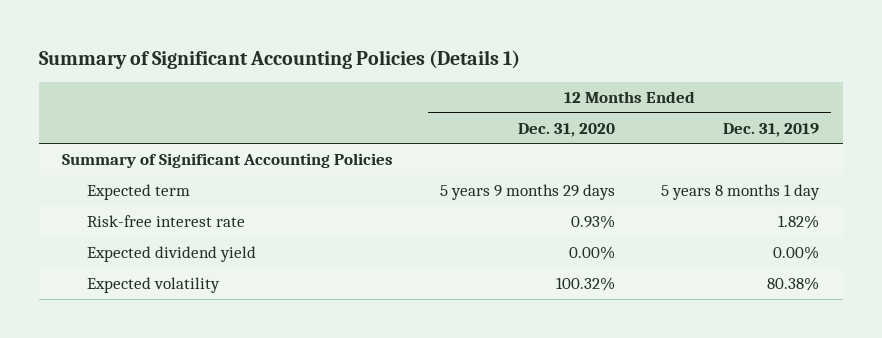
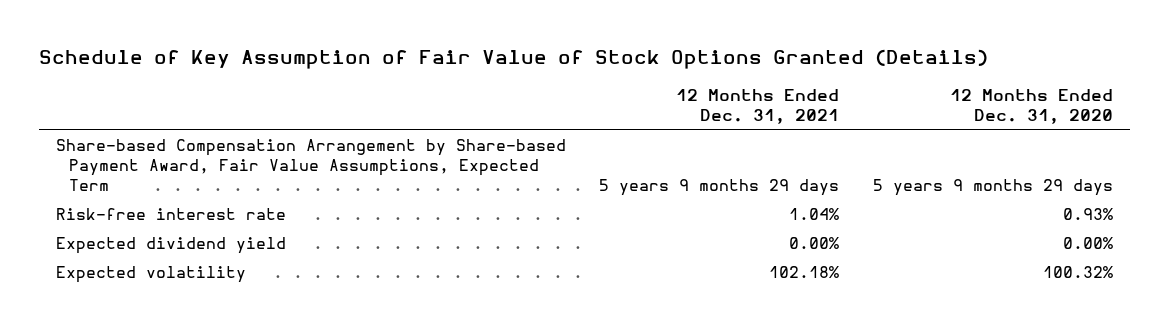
- Summary of Significant Accounting Policies (Details 1)
+ Schedule of Key Assumption of Fair Value of Stock Options Granted (Details)
- | 12 Months Ended Dec. 31, 2020 | 12 Months Ended Dec. 31, 2019
+ | 12 Months Ended Dec. 31, 2021 | 12 Months Ended Dec. 31, 2020
- Summary of Significant Accounting Policies
- Expected term | 5 years 9 months 29 days | 5 years 8 months 1 day
+ Share-based Compensation Arrangement by Share-based Payment Award, Fair Value Assumptions, Expected Term | 5 years 9 months 29 days | 5 years 9 months 29 days

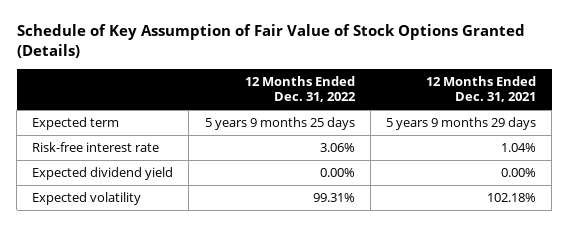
- | 12 Months Ended Dec. 31, 2021 | 12 Months Ended Dec. 31, 2020
+ | 12 Months Ended Dec. 31, 2022 | 12 Months Ended Dec. 31, 2021
- Share-based Compensation Arrangement by Share-based Payment Award, Fair Value Assumptions, Expected Term | 5 years 9 months 29 days | 5 years 9 months 29 days
+ Expected term | 5 years 9 months 25 days | 5 years 9 months 29 days

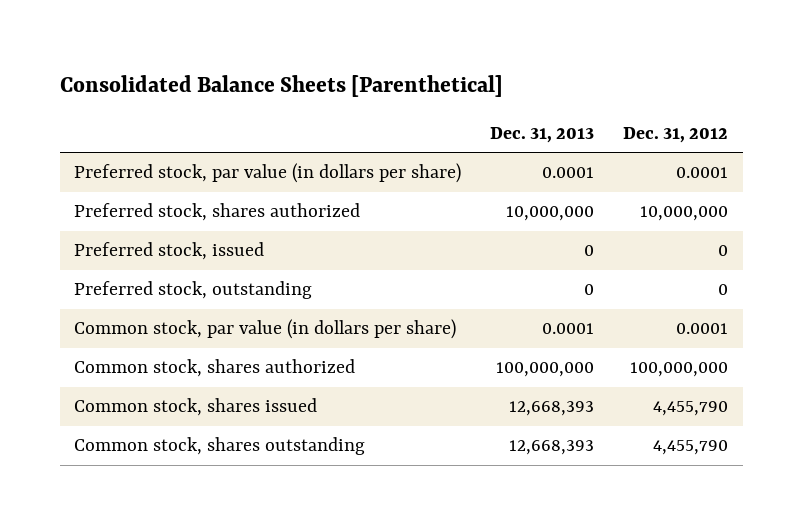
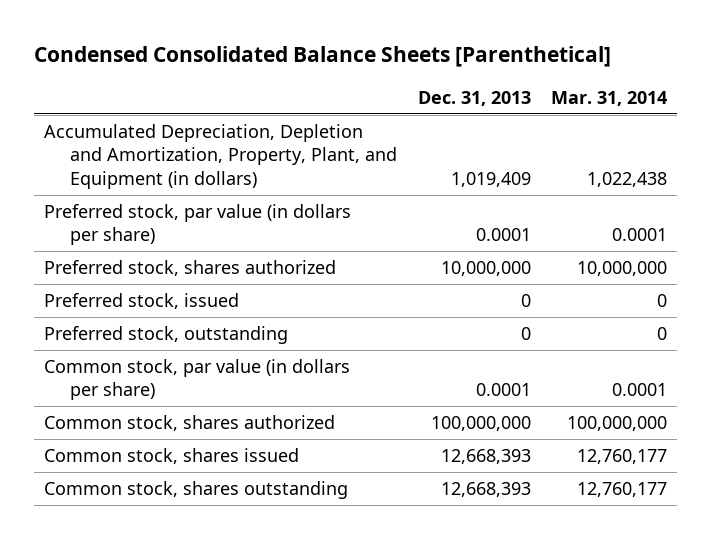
- Consolidated Balance Sheets [Parenthetical]
+ Condensed Consolidated Balance Sheets [Parenthetical]
- | Dec. 31, 2013 | Dec. 31, 2012
+ | Dec. 31, 2013 | Mar. 31, 2014
+ Accumulated Depreciation, Depletion and Amortization, Property, Plant, and Equipment (in dollars) | 1,019,409 | 1,022,438

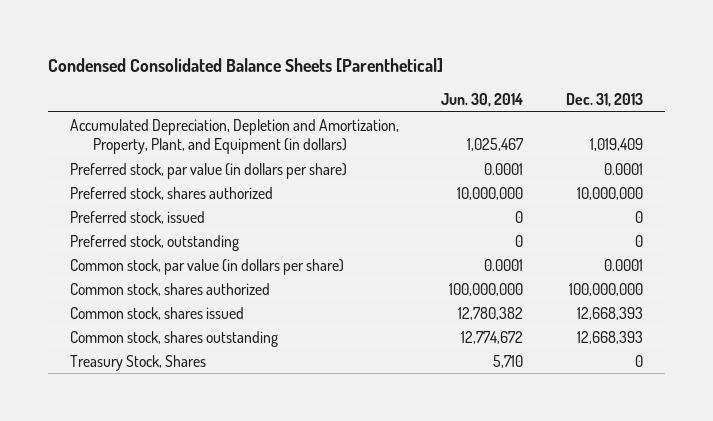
- | Dec. 31, 2013 | Mar. 31, 2014
+ | Jun. 30, 2014 | Dec. 31, 2013
+ Treasury Stock, Shares | 5,710 | 0

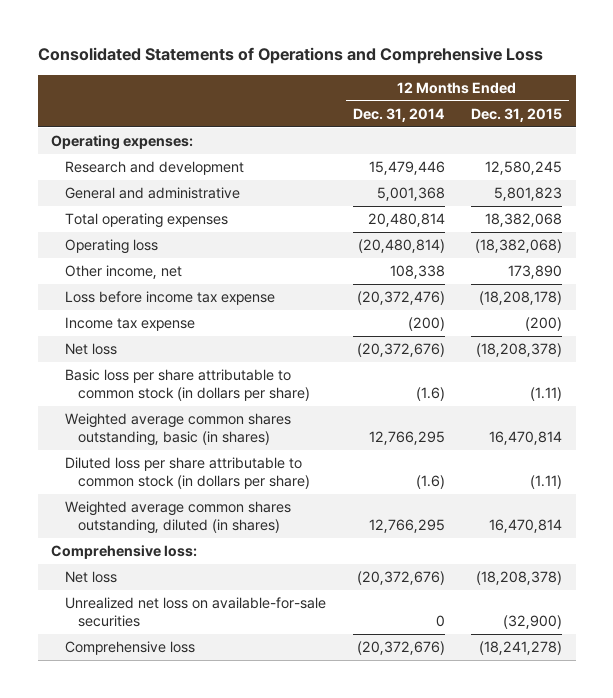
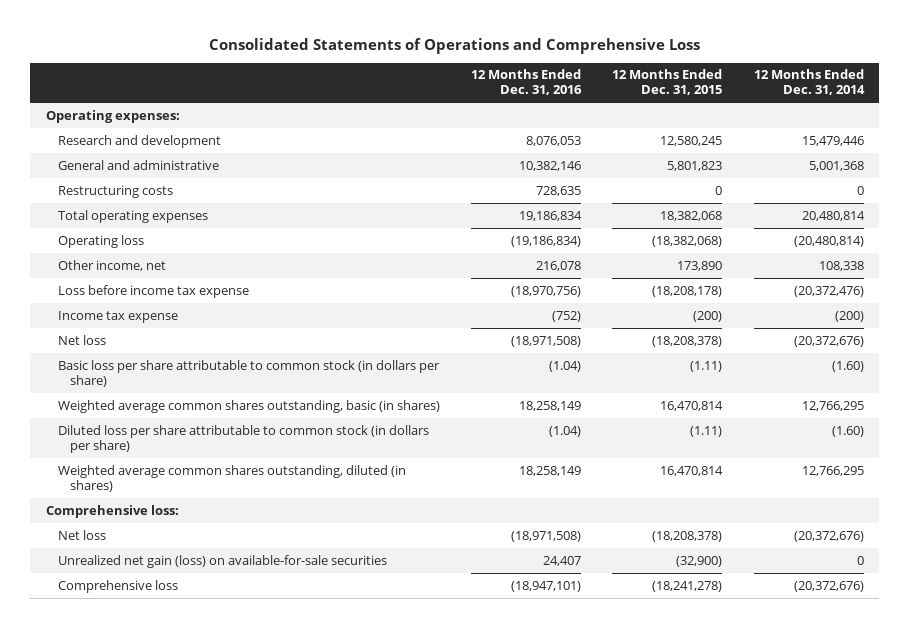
- | 12 Months Ended Dec. 31, 2014 | 12 Months Ended Dec. 31, 2015
+ | 12 Months Ended Dec. 31, 2016 | 12 Months Ended Dec. 31, 2015 | 12 Months Ended Dec. 31, 2014
+ Restructuring costs | 728,635 | 0 | 0
- Basic loss per share attributable to common stock (in dollars per share) | (1.6) | (1.11)
+ Basic loss per share attributable to common stock (in dollars per share) | (1.04) | (1.11) | (1.60)
- Diluted loss per share attributable to common stock (in dollars per share) | (1.6) | (1.11)
+ Diluted loss per share attributable to common stock (in dollars per share) | (1.04) | (1.11) | (1.60)
- Unrealized net loss on available-for-sale securities | 0 | (32,900)
+ Unrealized net gain (loss) on available-for-sale securities | 24,407 | (32,900) | 0

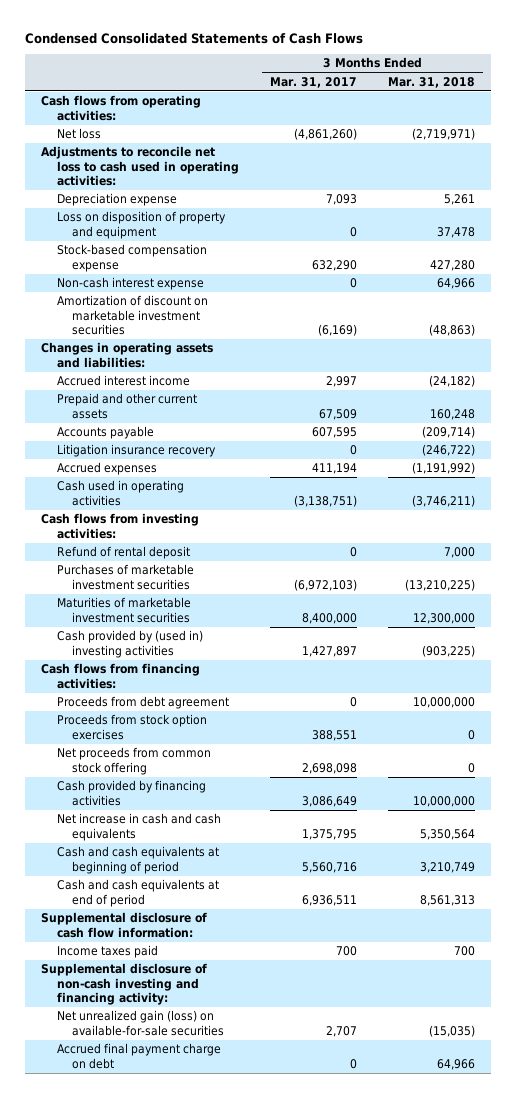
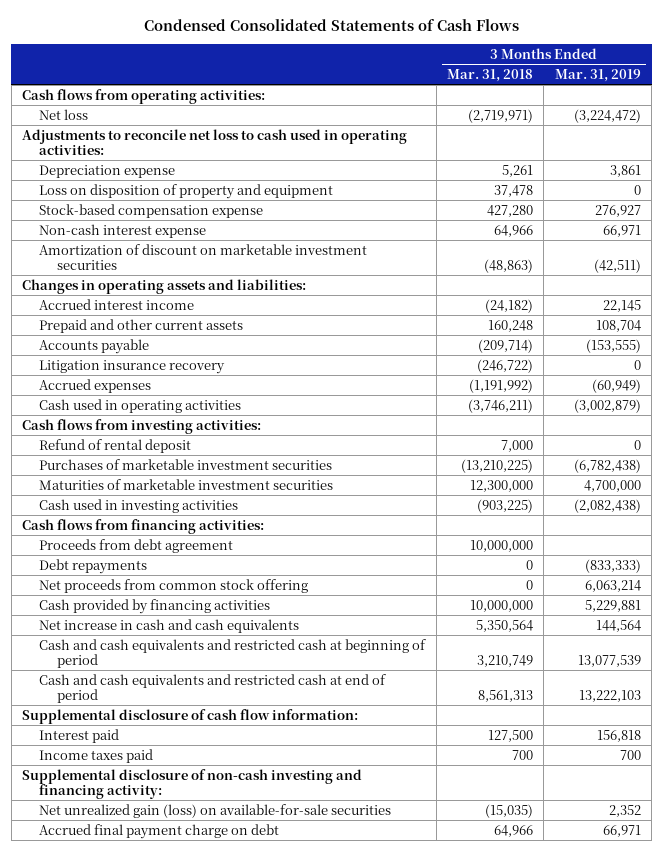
- | 3 Months Ended Mar. 31, 2017 | 3 Months Ended Mar. 31, 2018
+ | 3 Months Ended Mar. 31, 2018 | 3 Months Ended Mar. 31, 2019
- Cash provided by (used in) investing activities | 1,427,897 | (903,225)
+ Cash used in investing activities | (903,225) | (2,082,438)
- Proceeds from stock option exercises | 388,551 | 0
+ Debt repayments | 0 | (833,333)
- Cash and cash equivalents at beginning of period | 5,560,716 | 3,210,749
- Cash and cash equivalents at end of period | 6,936,511 | 8,561,313
+ Cash and cash equivalents and restricted cash at beginning of period | 3,210,749 | 13,077,539
+ Cash and cash equivalents and restricted cash at end of period | 8,561,313 | 13,222,103
+ Interest paid | 127,500 | 156,818

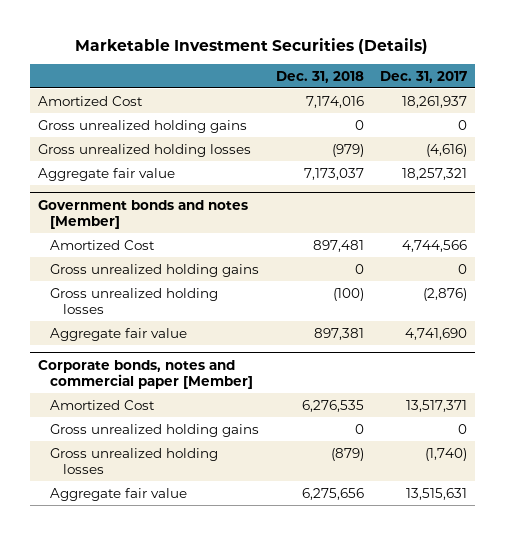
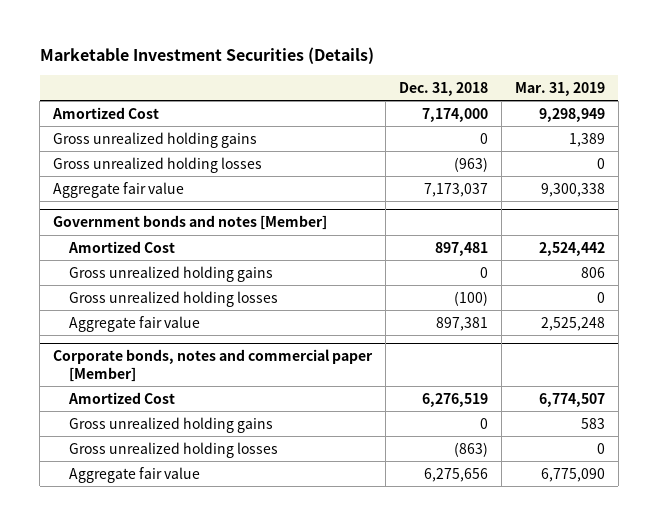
- | Dec. 31, 2018 | Dec. 31, 2017
+ | Dec. 31, 2018 | Mar. 31, 2019
- Amortized Cost | 7,174,016 | 18,261,937
+ Amortized Cost | 7,174,000 | 9,298,949
- Gross unrealized holding losses | (979) | (4,616)
+ Gross unrealized holding losses | (963) | 0
@ Corporate bonds, notes and commercial paper [Member]
- Amortized Cost | 6,276,535 | 13,517,371
+ Amortized Cost | 6,276,519 | 6,774,507
- Gross unrealized holding losses | (879) | (1,740)
+ Gross unrealized holding losses | (863) | 0

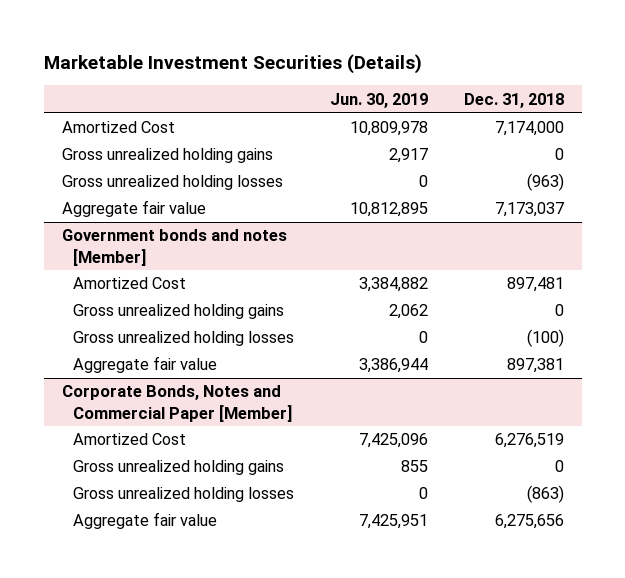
- | Dec. 31, 2018 | Mar. 31, 2019
+ | Jun. 30, 2019 | Dec. 31, 2018
- Corporate bonds, notes and commercial paper [Member]
+ Corporate Bonds, Notes and Commercial Paper [Member]

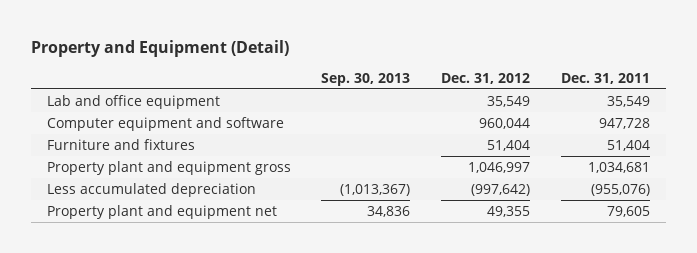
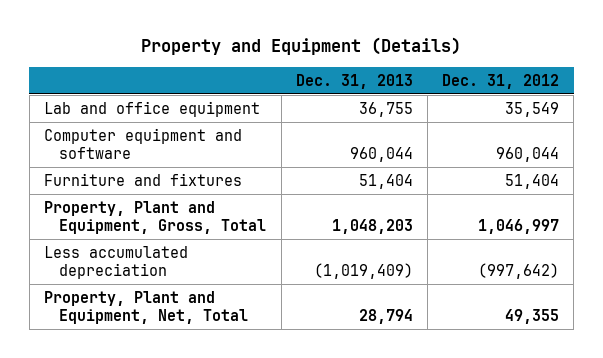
- Property and Equipment (Detail)
+ Property and Equipment (Details)
- | Sep. 30, 2013 | Dec. 31, 2012 | Dec. 31, 2011
+ | Dec. 31, 2013 | Dec. 31, 2012
- Property plant and equipment gross | | 1,046,997 | 1,034,681
+ Property, Plant and Equipment, Gross, Total | 1,048,203 | 1,046,997
- Property plant and equipment net | 34,836 | 49,355 | 79,605
+ Property, Plant and Equipment, Net, Total | 28,794 | 49,355

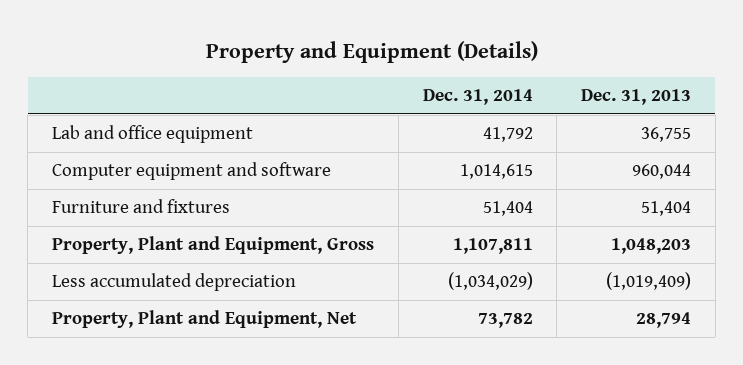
- | Dec. 31, 2013 | Dec. 31, 2012
+ | Dec. 31, 2014 | Dec. 31, 2013
- Property, Plant and Equipment, Gross, Total | 1,048,203 | 1,046,997
+ Property, Plant and Equipment, Gross | 1,107,811 | 1,048,203
- Property, Plant and Equipment, Net, Total | 28,794 | 49,355
+ Property, Plant and Equipment, Net | 73,782 | 28,794

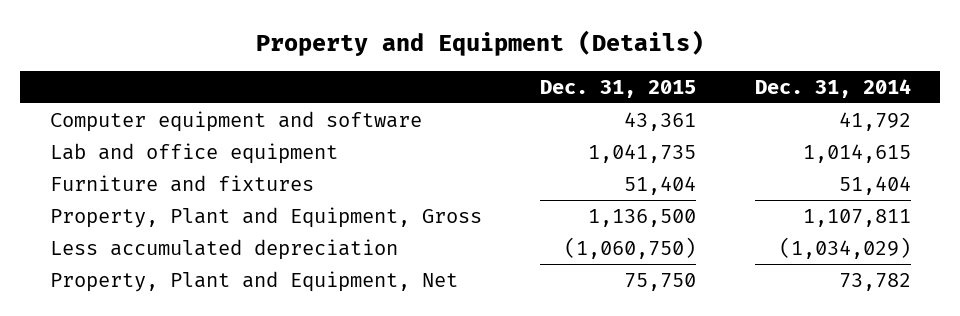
- | Dec. 31, 2014 | Dec. 31, 2013
+ | Dec. 31, 2015 | Dec. 31, 2014
- Lab and office equipment | 41,792 | 36,755
- Computer equipment and software | 1,014,615 | 960,044
+ Computer equipment and software | 43,361 | 41,792
+ Lab and office equipment | 1,041,735 | 1,014,615

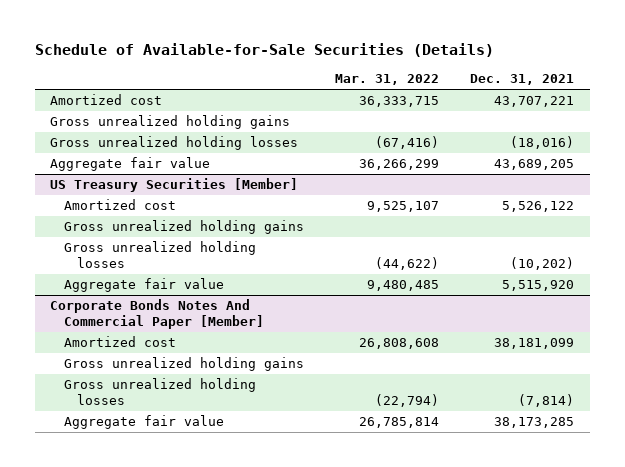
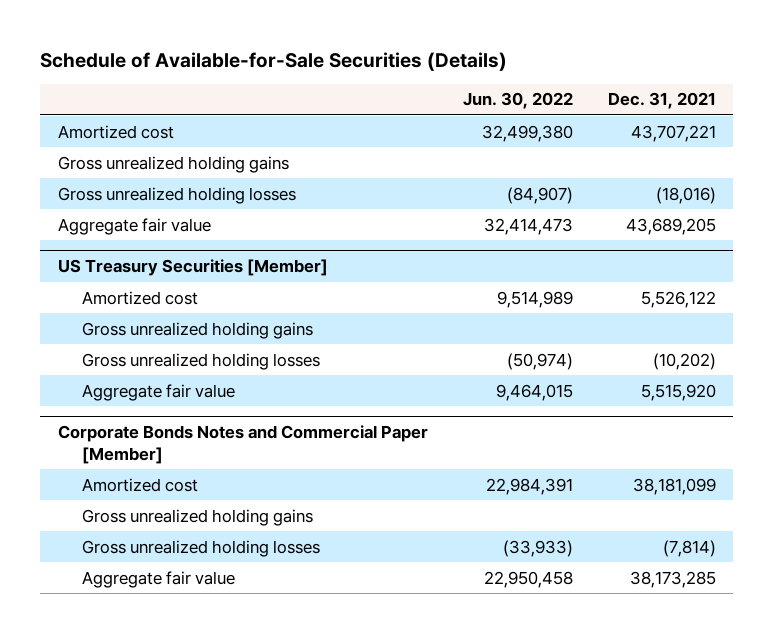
- | Mar. 31, 2022 | Dec. 31, 2021
+ | Jun. 30, 2022 | Dec. 31, 2021
- Corporate Bonds Notes And Commercial Paper [Member]
+ Corporate Bonds Notes and Commercial Paper [Member]

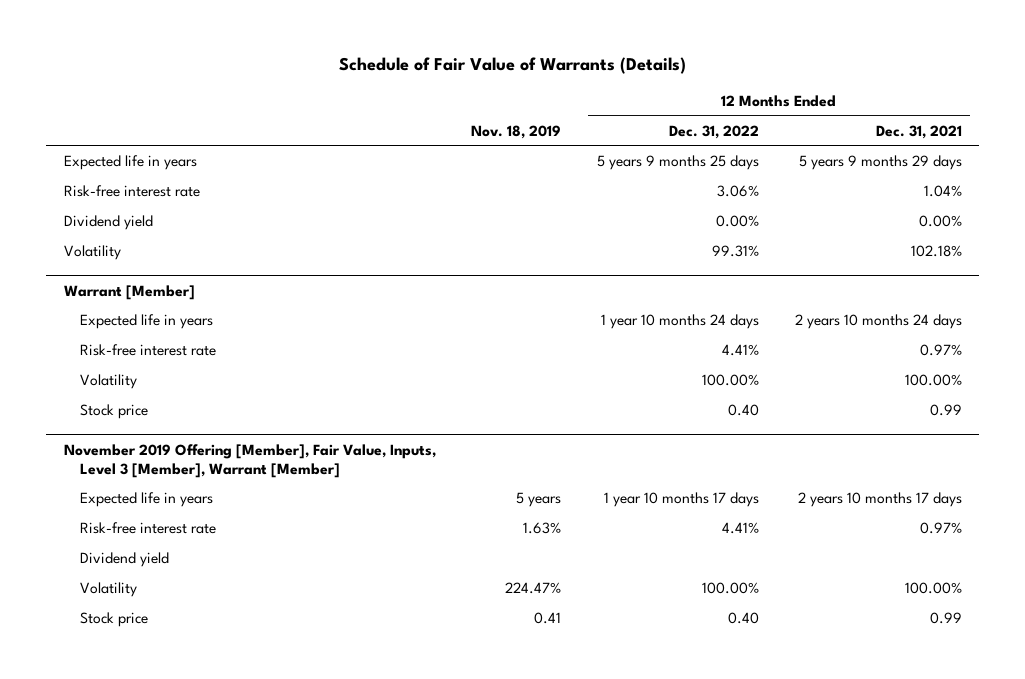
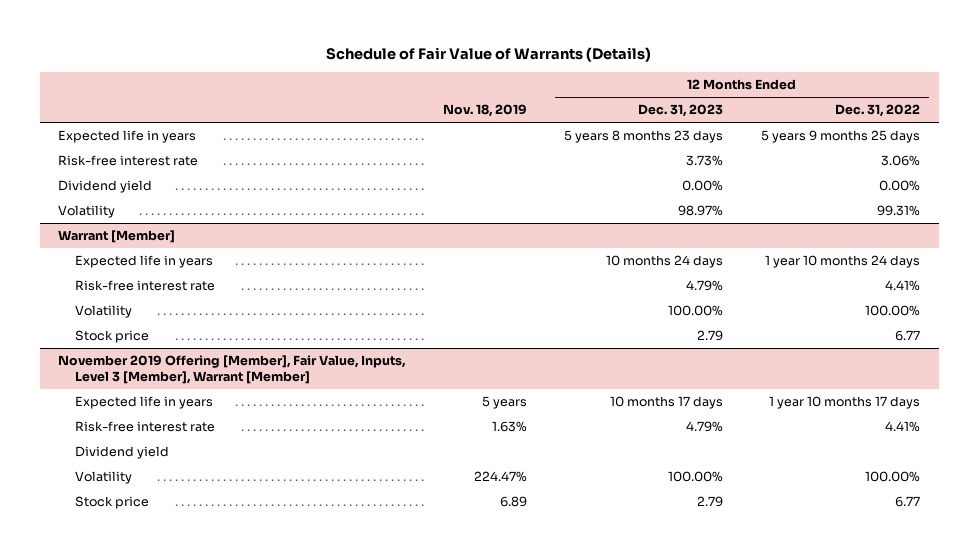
- | Nov. 18, 2019 | 12 Months Ended Dec. 31, 2022 | 12 Months Ended Dec. 31, 2021
+ | Nov. 18, 2019 | 12 Months Ended Dec. 31, 2023 | 12 Months Ended Dec. 31, 2022
@ Warrant [Member]
- Stock price | | 0.40 | 0.99
+ Stock price | | 2.79 | 6.77
@ November 2019 Offering [Member], Fair Value, Inputs, Level 3 [Member], Warrant [Member]
- Stock price | 0.41 | 0.40 | 0.99
+ Stock price | 6.89 | 2.79 | 6.77

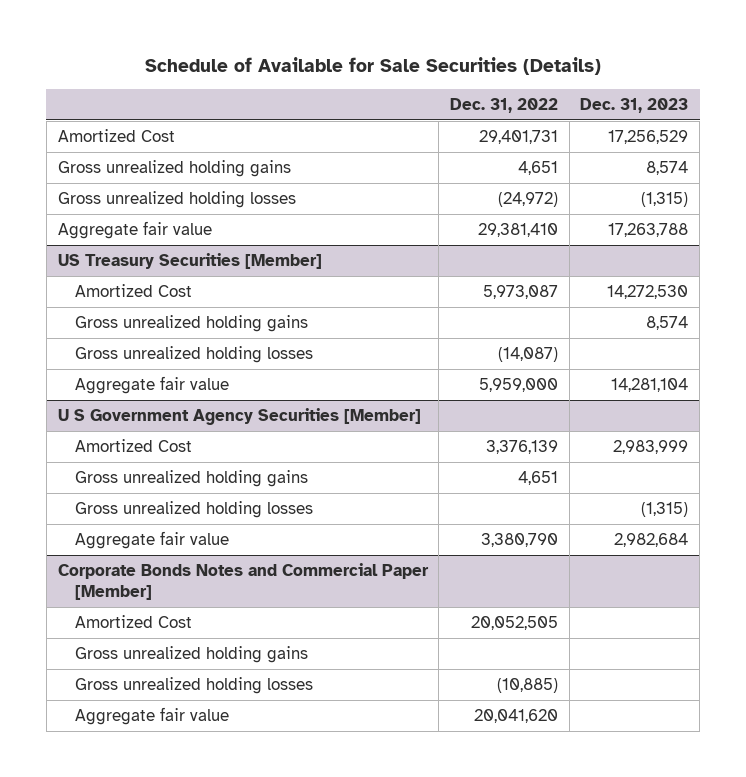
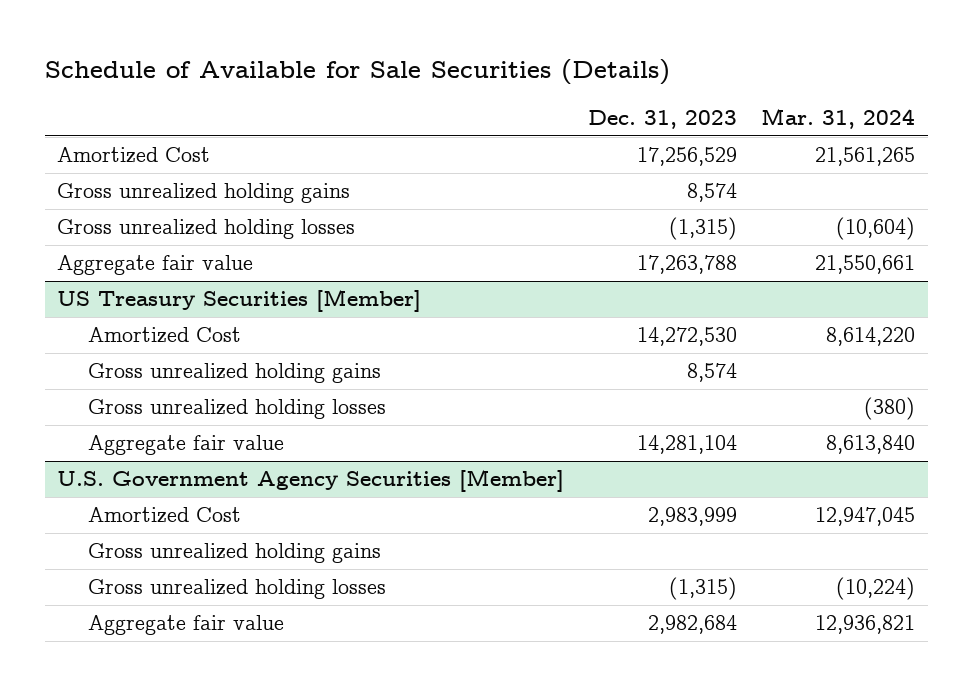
- | Dec. 31, 2022 | Dec. 31, 2023
+ | Dec. 31, 2023 | Mar. 31, 2024
- U S Government Agency Securities [Member]
+ U.S. Government Agency Securities [Member]
- Corporate Bonds Notes and Commercial Paper [Member]
- Amortized Cost | 20,052,505 |
- Gross unrealized holding gains
- Gross unrealized holding losses | (10,885) |
- Aggregate fair value | 20,041,620 |

